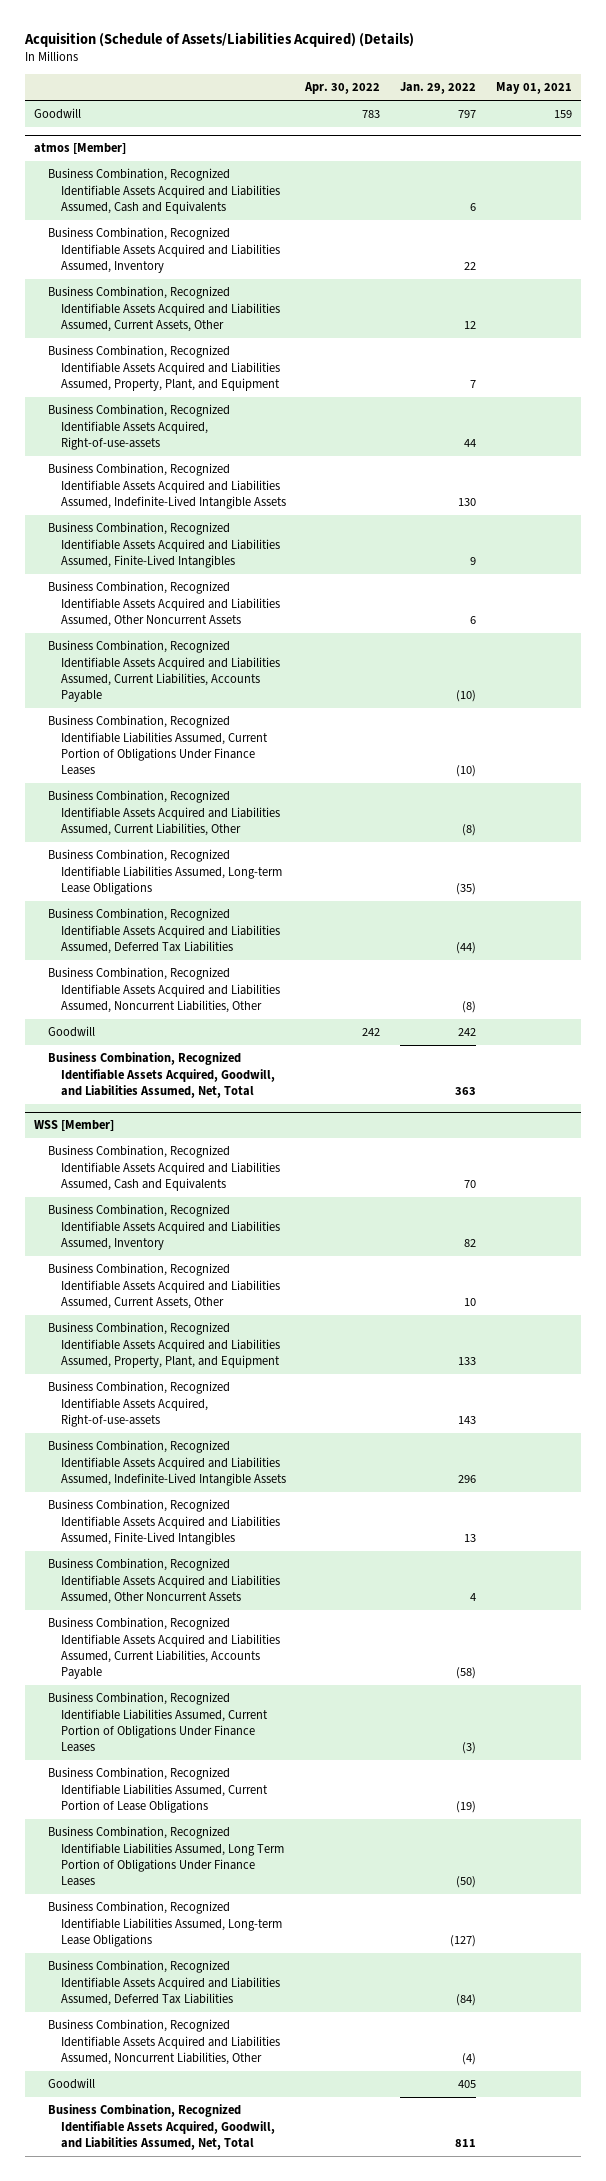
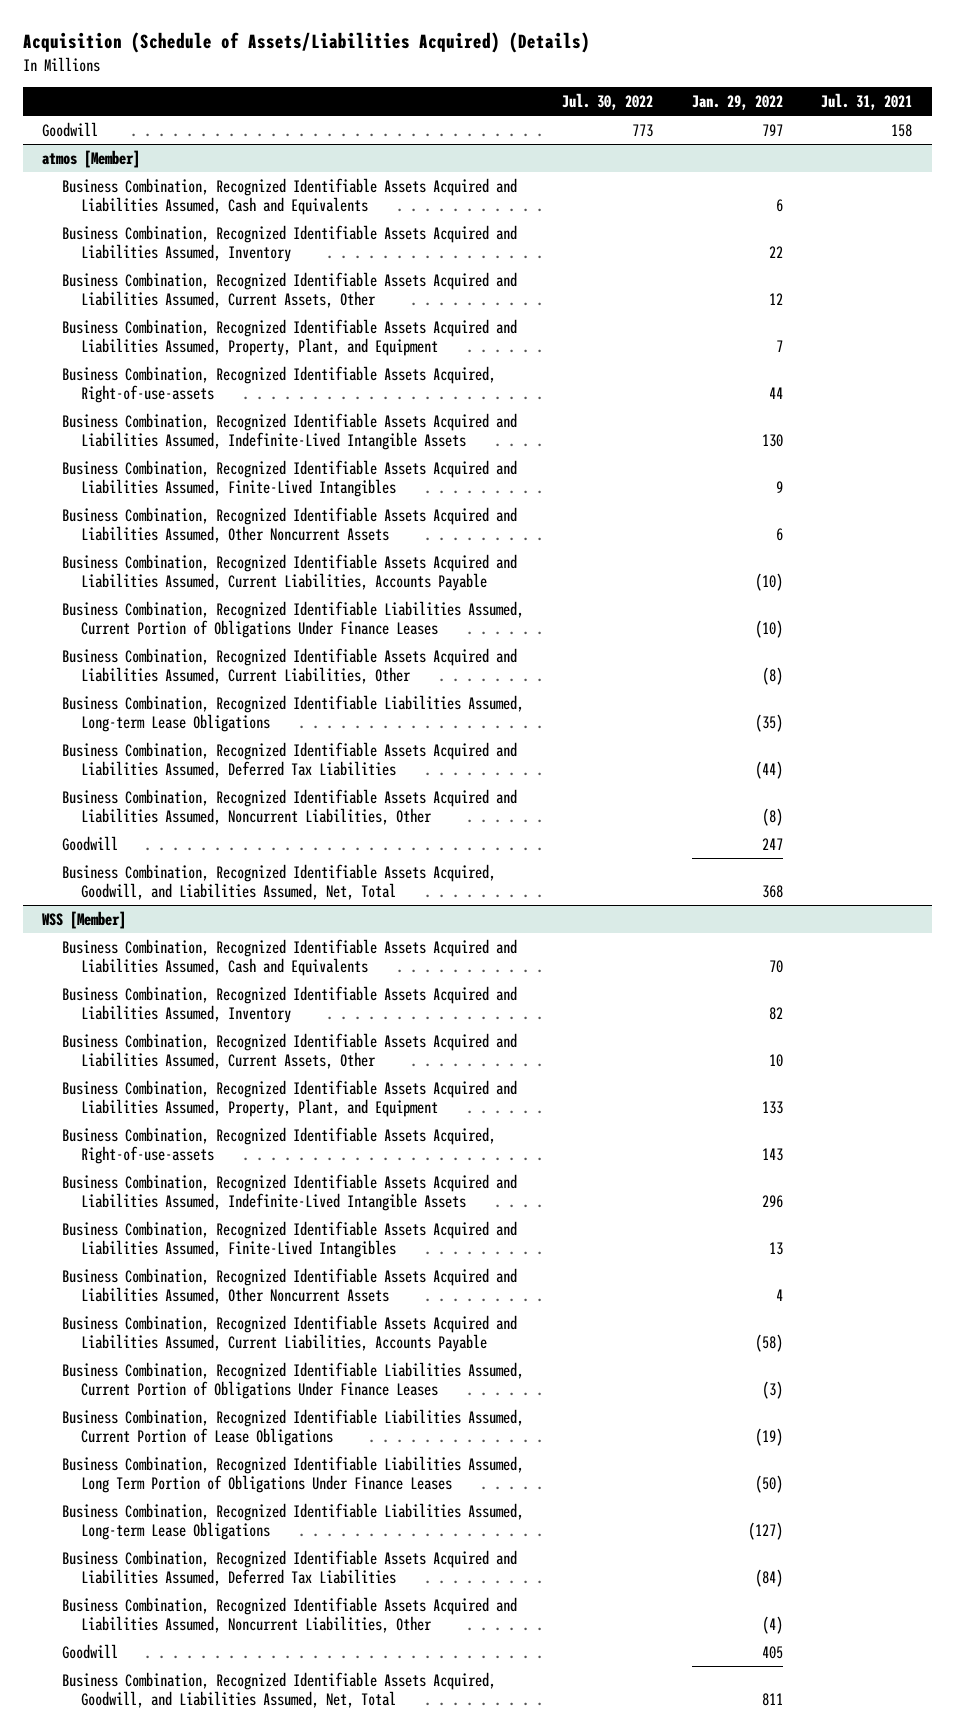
- | Apr. 30, 2022 | Jan. 29, 2022 | May 01, 2021
+ | Jul. 30, 2022 | Jan. 29, 2022 | Jul. 31, 2021
@ atmos [Member]
- Goodwill | 242 | 242 |
- Business Combination, Recognized Identifiable Assets Acquired, Goodwill, and Liabilities Assumed, Net, Total | | 363 |
+ Goodwill | | 247 |
+ Business Combination, Recognized Identifiable Assets Acquired, Goodwill, and Liabilities Assumed, Net, Total | | 368 |

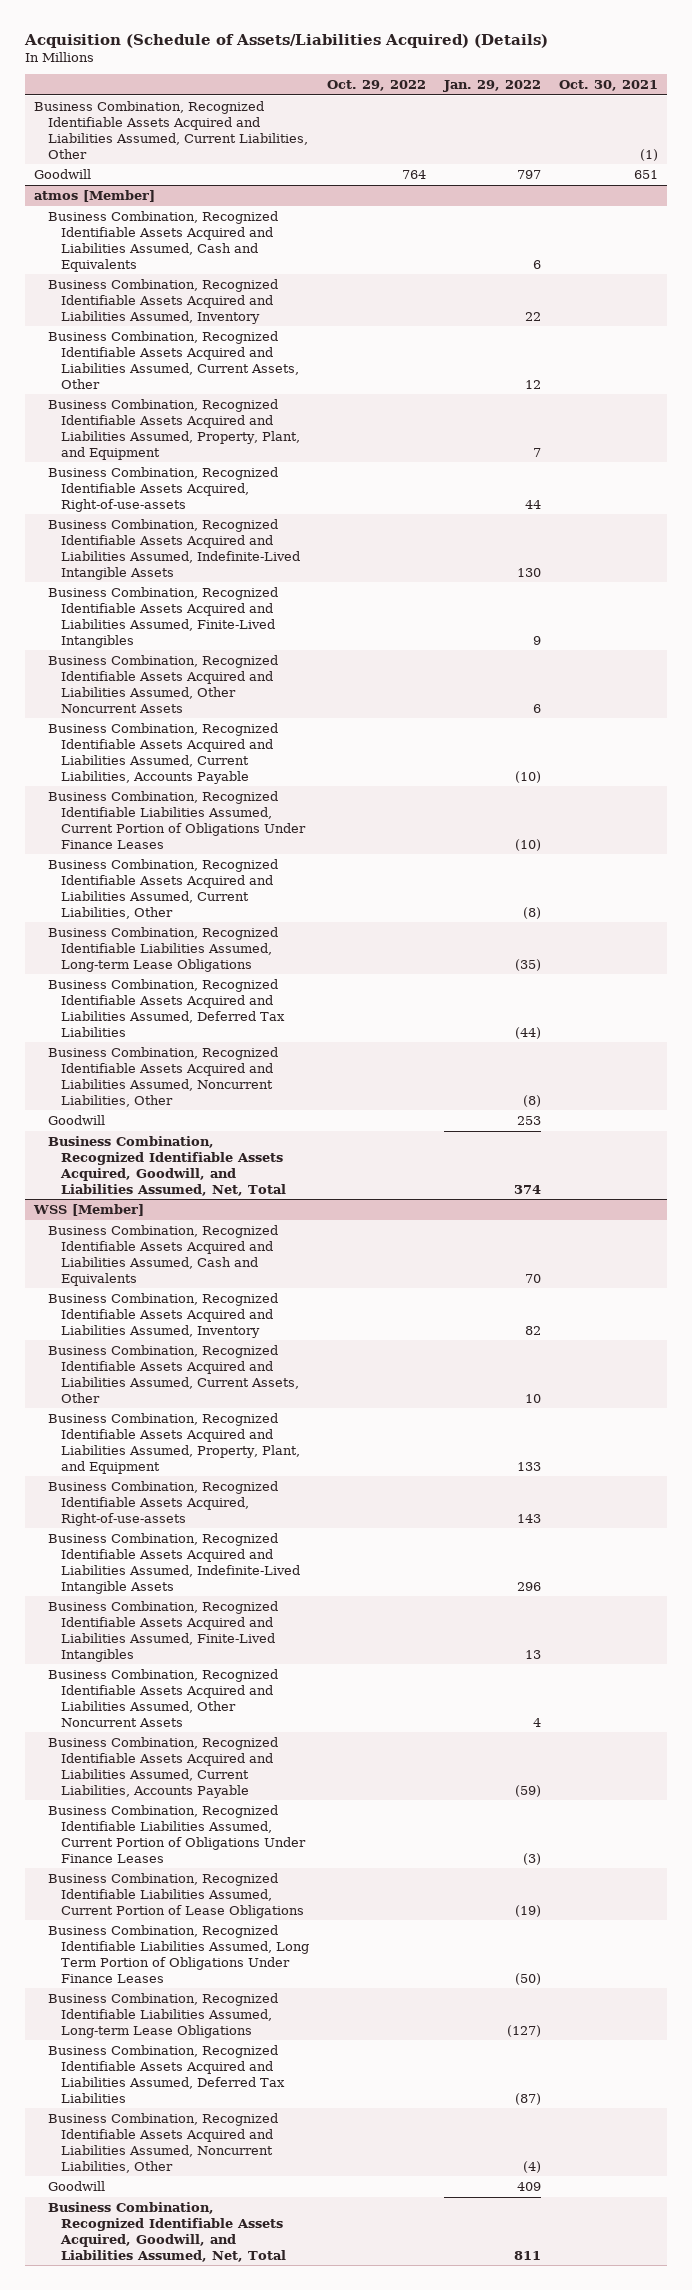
- | Jul. 30, 2022 | Jan. 29, 2022 | Jul. 31, 2021
+ | Oct. 29, 2022 | Jan. 29, 2022 | Oct. 30, 2021
+ Business Combination, Recognized Identifiable Assets Acquired and Liabilities Assumed, Current Liabilities, Other | | | (1)
@ atmos [Member]
- Goodwill | | 247 |
- Business Combination, Recognized Identifiable Assets Acquired, Goodwill, and Liabilities Assumed, Net, Total | | 368 |
+ Goodwill | | 253 |
+ Business Combination, Recognized Identifiable Assets Acquired, Goodwill, and Liabilities Assumed, Net, Total | | 374 |
@ WSS [Member]
- Business Combination, Recognized Identifiable Assets Acquired and Liabilities Assumed, Current Liabilities, Accounts Payable | | (58) |
+ Business Combination, Recognized Identifiable Assets Acquired and Liabilities Assumed, Current Liabilities, Accounts Payable | | (59) |
- Business Combination, Recognized Identifiable Assets Acquired and Liabilities Assumed, Deferred Tax Liabilities | | (84) |
+ Business Combination, Recognized Identifiable Assets Acquired and Liabilities Assumed, Deferred Tax Liabilities | | (87) |
- Goodwill | | 405 |
+ Goodwill | | 409 |

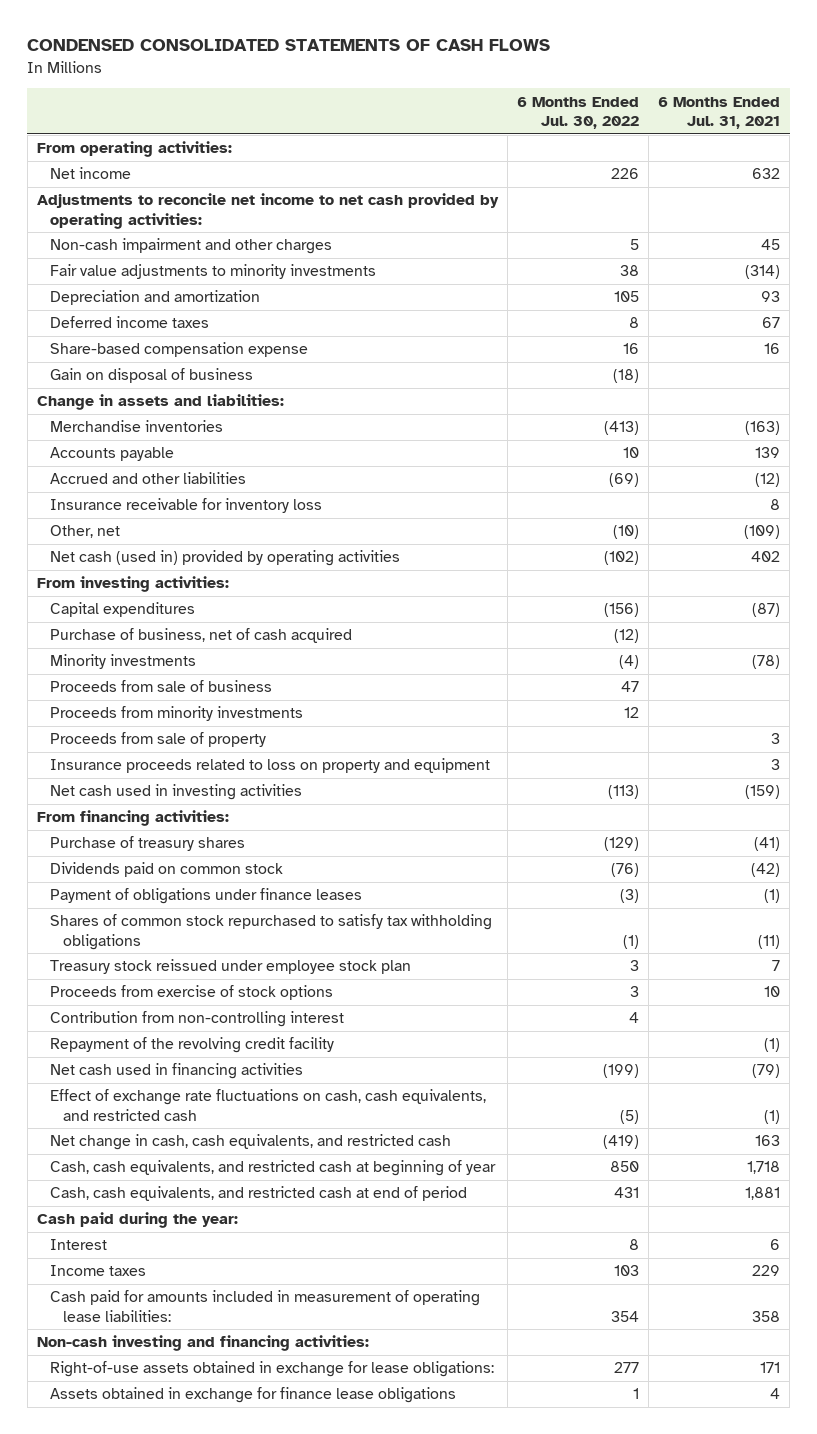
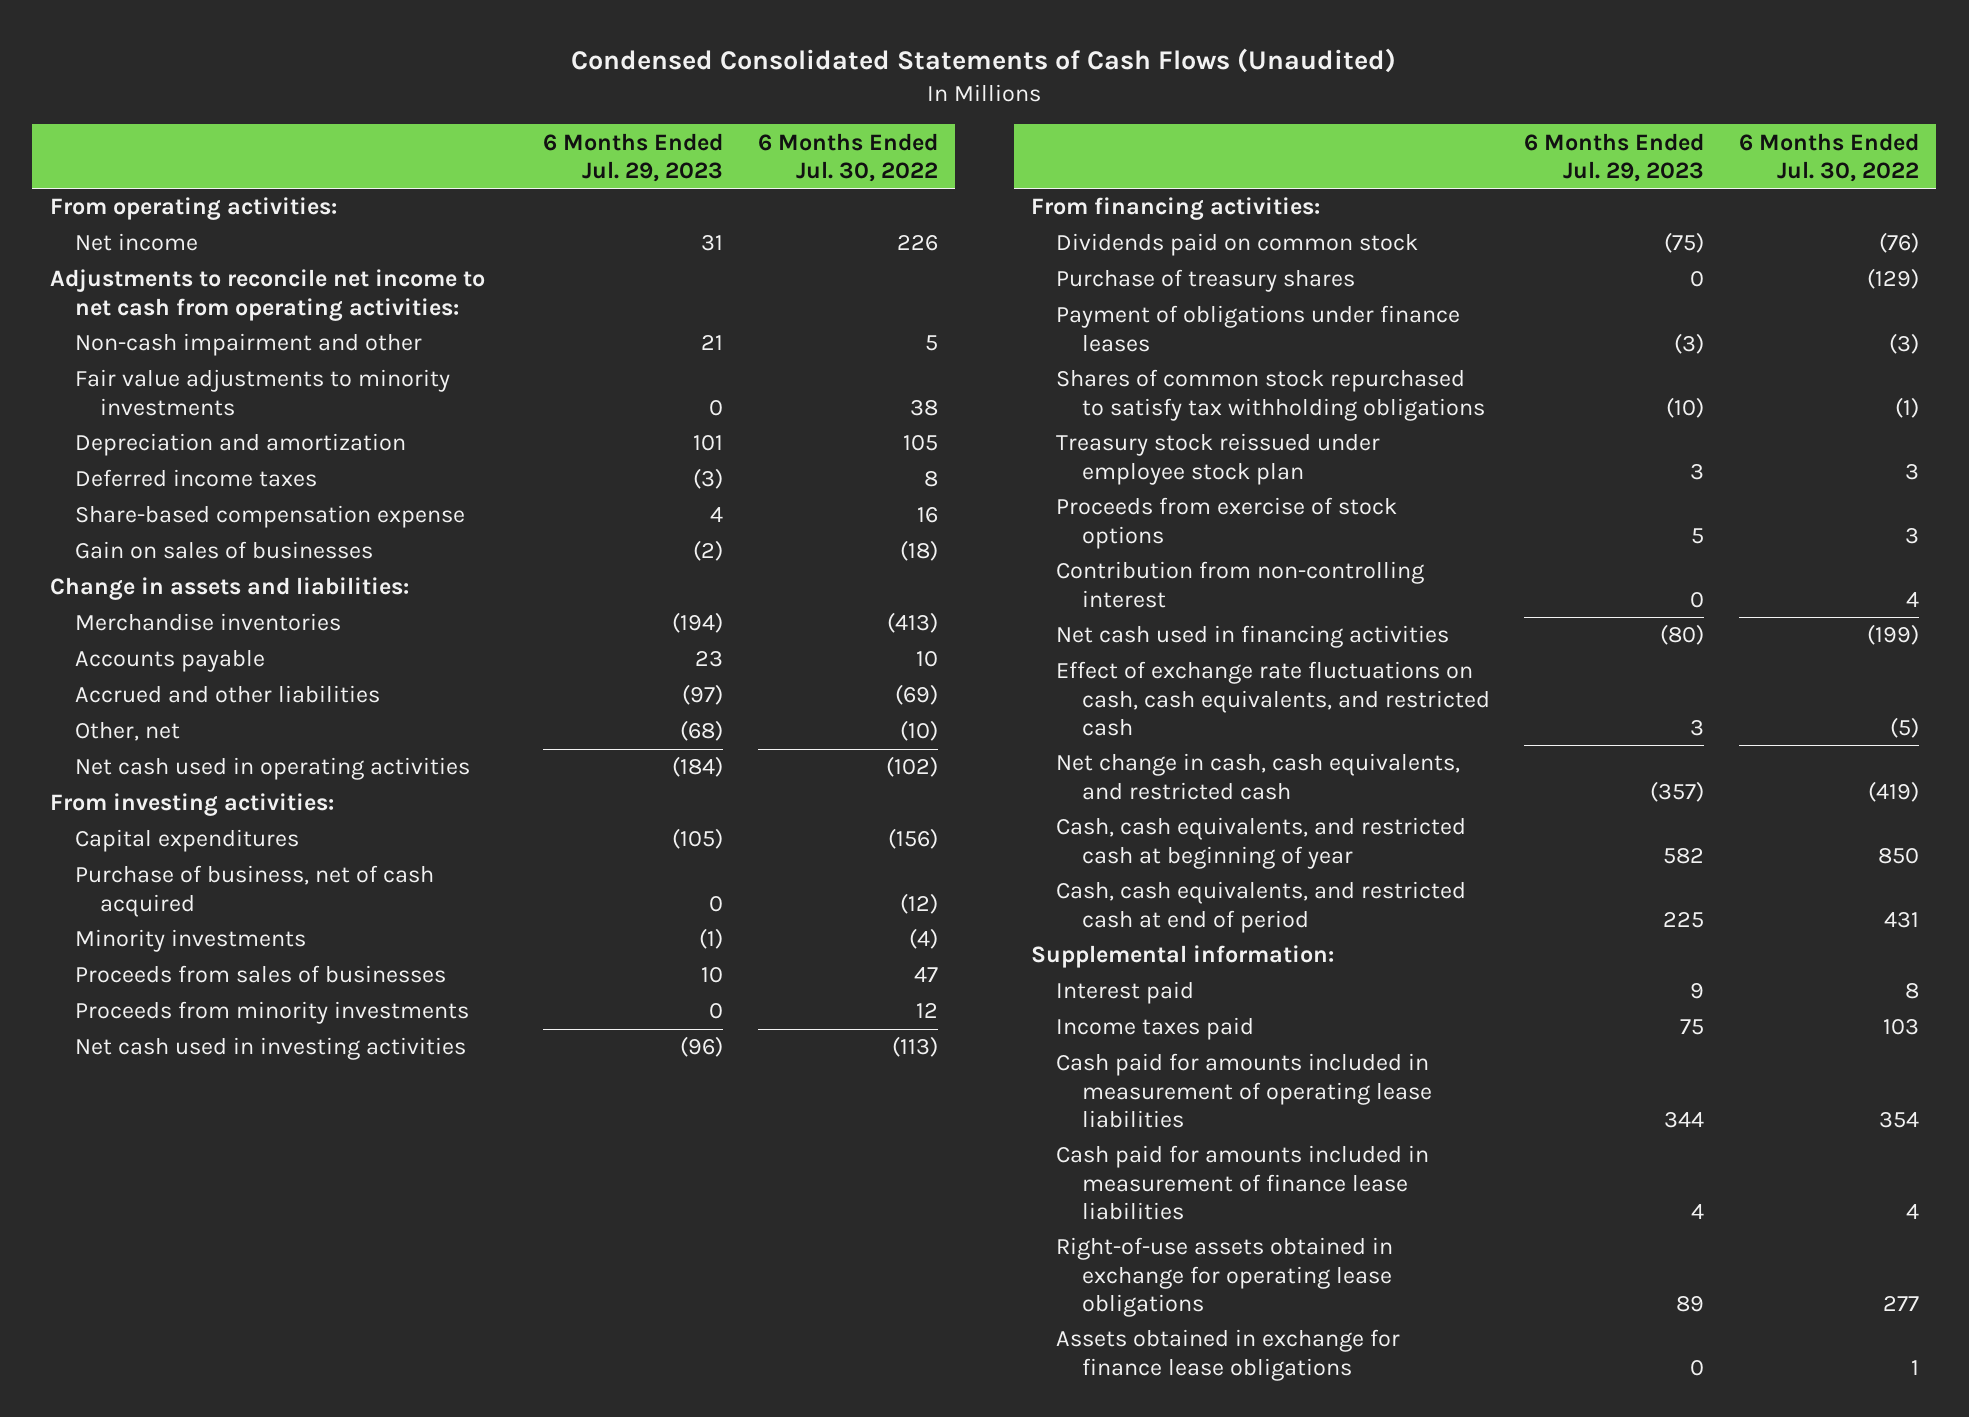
- CONDENSED CONSOLIDATED STATEMENTS OF CASH FLOWS
+ Condensed Consolidated Statements of Cash Flows (Unaudited)
- | 6 Months Ended Jul. 30, 2022 | 6 Months Ended Jul. 31, 2021
+ | 6 Months Ended Jul. 29, 2023 | 6 Months Ended Jul. 30, 2022
- Adjustments to reconcile net income to net cash provided by operating activities:
- Non-cash impairment and other charges | 5 | 45
+ Adjustments to reconcile net income to net cash from operating activities:
+ Non-cash impairment and other | 21 | 5
- Gain on disposal of business | (18) |
+ Gain on sales of businesses | (2) | (18)
- Insurance receivable for inventory loss | | 8
- Net cash (used in) provided by operating activities | (102) | 402
+ Net cash used in operating activities | (184) | (102)
- Proceeds from sale of business | 47 |
+ Proceeds from sales of businesses | 10 | 47
- Proceeds from sale of property | | 3
- Insurance proceeds related to loss on property and equipment | | 3
moved down: Purchase of treasury shares | 0 | (129)
- Repayment of the revolving credit facility | | (1)
- Cash paid during the year:
- Interest | 8 | 6
- Income taxes | 103 | 229
- Cash paid for amounts included in measurement of operating lease liabilities: | 354 | 358
- Non-cash investing and financing activities:
- Right-of-use assets obtained in exchange for lease obligations: | 277 | 171
+ Supplemental information:
+ Interest paid | 9 | 8
+ Income taxes paid | 75 | 103
+ Cash paid for amounts included in measurement of operating lease liabilities | 344 | 354
+ Cash paid for amounts included in measurement of finance lease liabilities | 4 | 4
+ Right-of-use assets obtained in exchange for operating lease obligations | 89 | 277

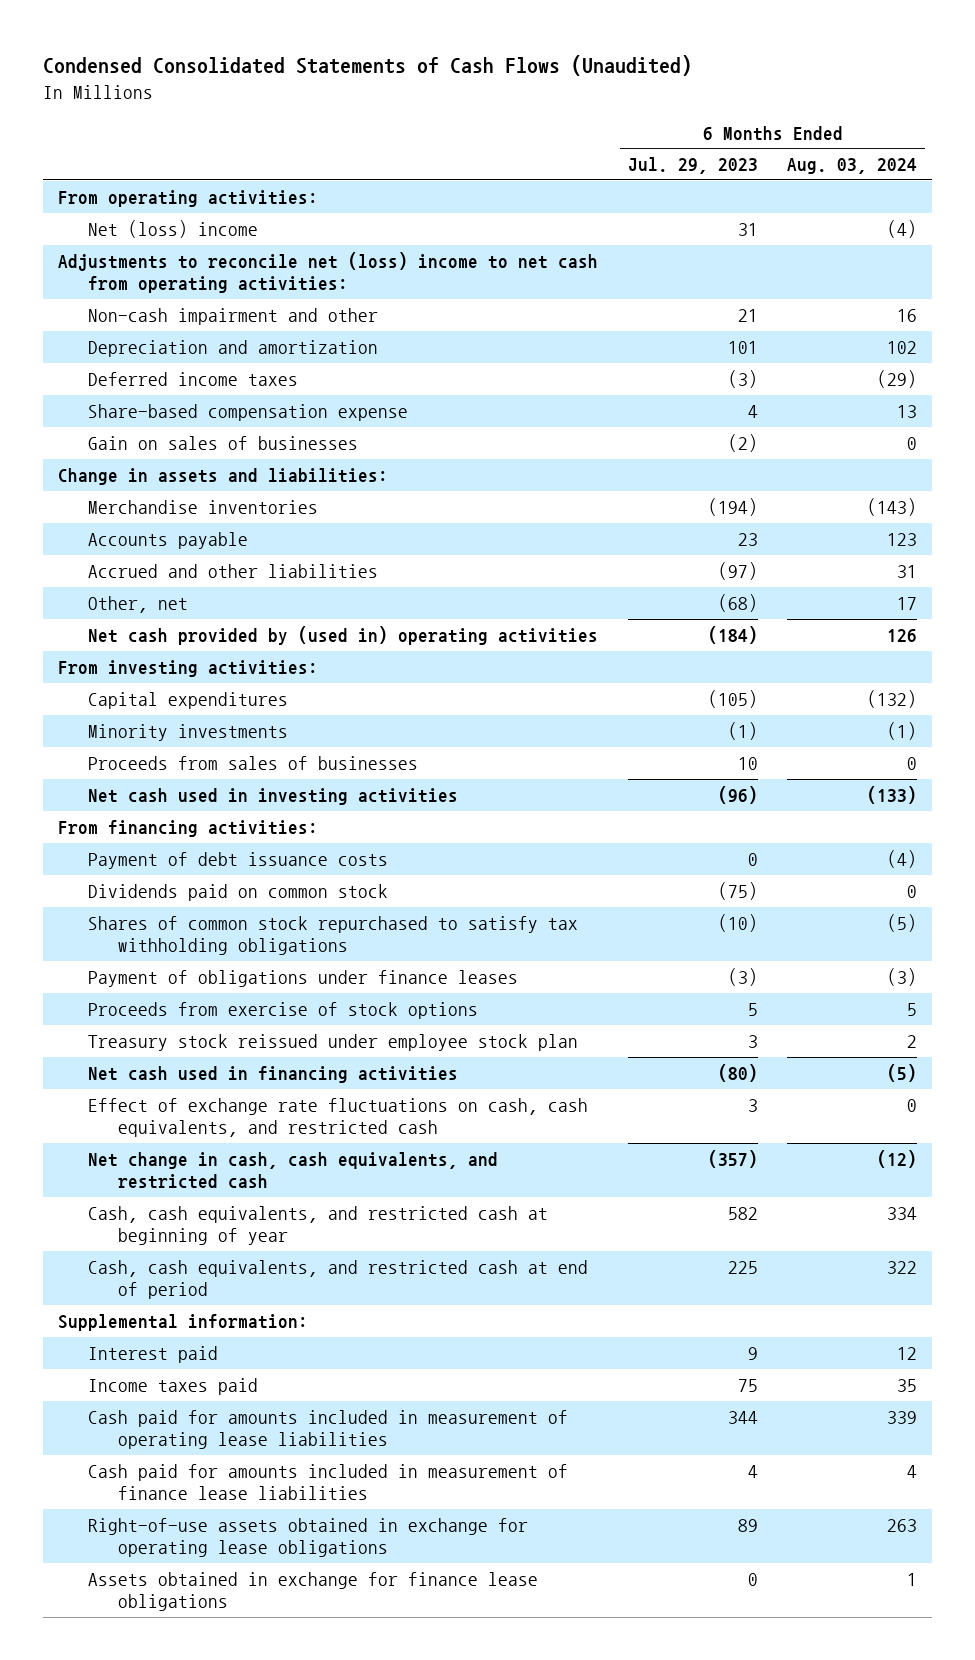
- | 6 Months Ended Jul. 29, 2023 | 6 Months Ended Jul. 30, 2022
+ | 6 Months Ended Jul. 29, 2023 | 6 Months Ended Aug. 03, 2024
- Net income | 31 | 226
- Adjustments to reconcile net income to net cash from operating activities:
+ Net (loss) income | 31 | (4)
+ Adjustments to reconcile net (loss) income to net cash from operating activities:
- Fair value adjustments to minority investments | 0 | 38
- Net cash used in operating activities | (184) | (102)
+ Net cash provided by (used in) operating activities | (184) | 126
- Purchase of business, net of cash acquired | 0 | (12)
- Proceeds from minority investments | 0 | 12
+ Payment of debt issuance costs | 0 | (4)
- Purchase of treasury shares | 0 | (129)
moved down: Payment of obligations under finance leases | (3) | (3)
- Contribution from non-controlling interest | 0 | 4
moved down: Treasury stock reissued under employee stock plan | 3 | 2

